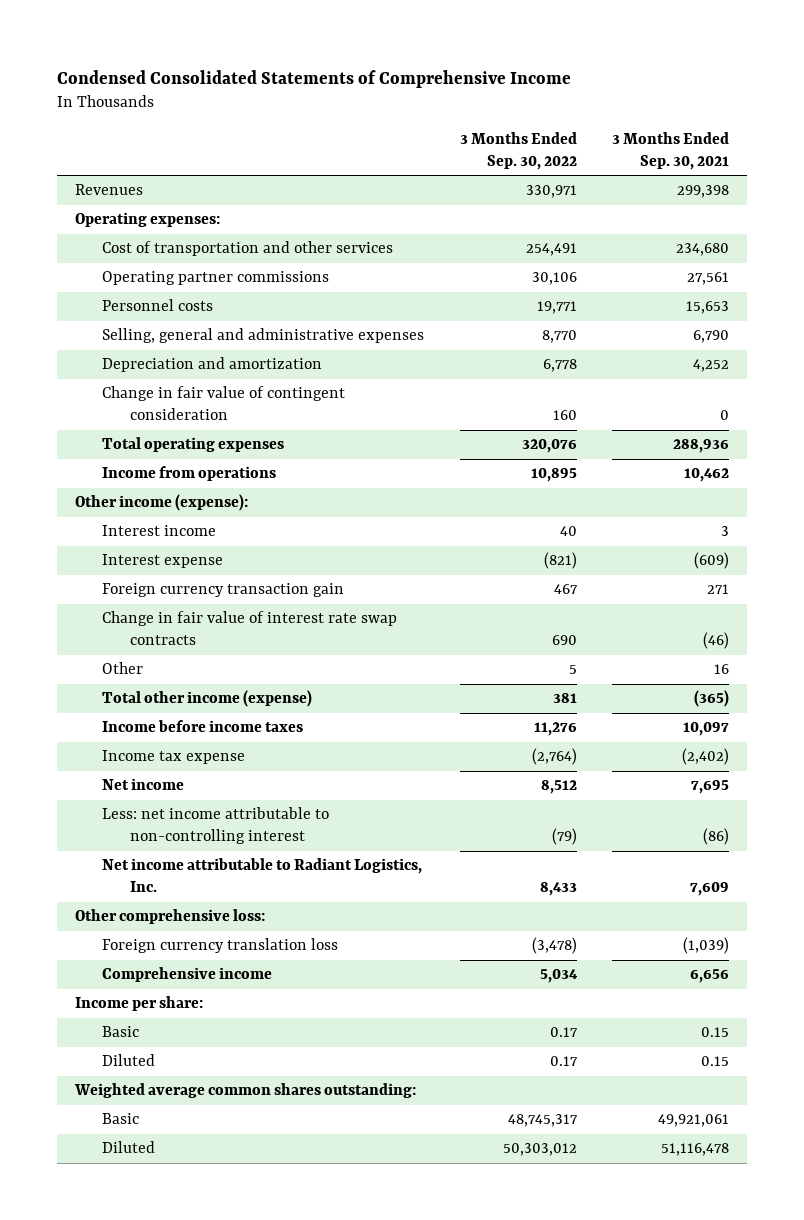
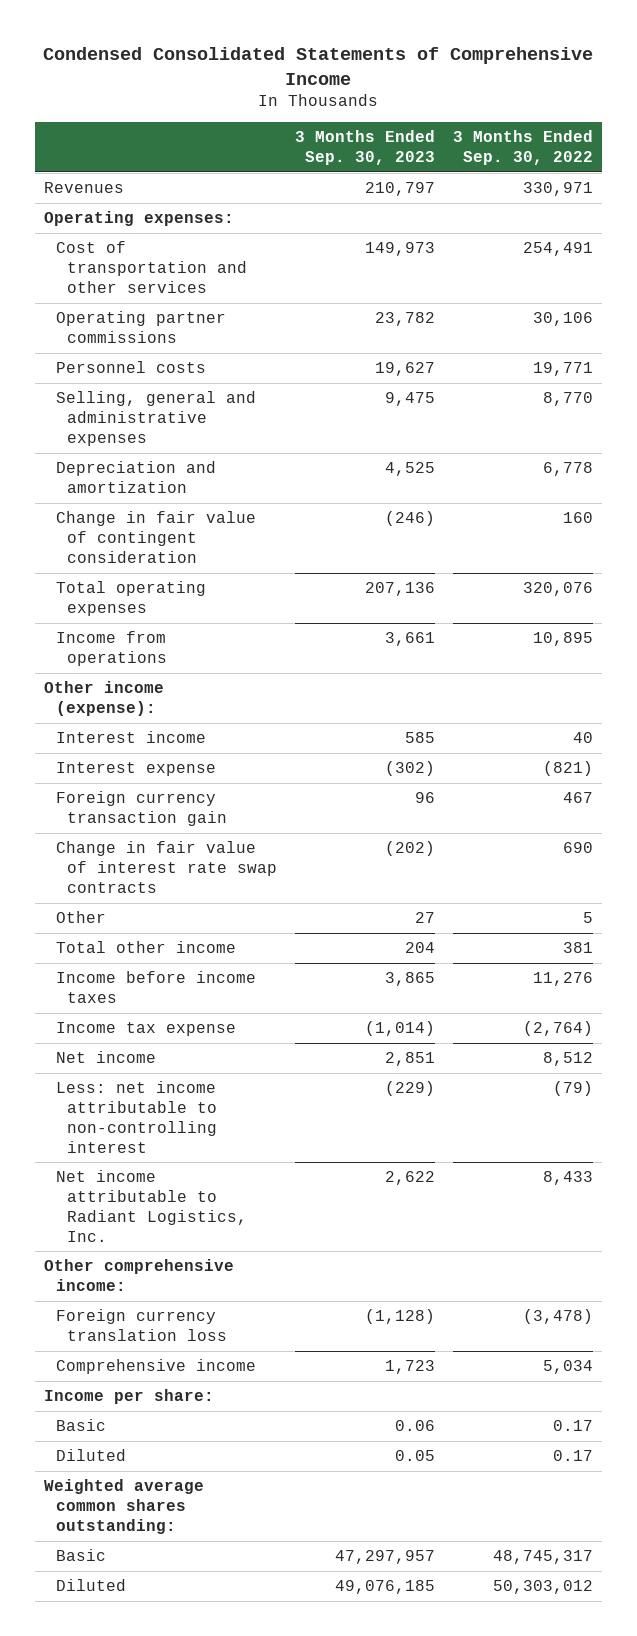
- | 3 Months Ended Sep. 30, 2022 | 3 Months Ended Sep. 30, 2021
+ | 3 Months Ended Sep. 30, 2023 | 3 Months Ended Sep. 30, 2022
- Total other income (expense) | 381 | (365)
+ Total other income | 204 | 381
- Other comprehensive loss:
+ Other comprehensive income:

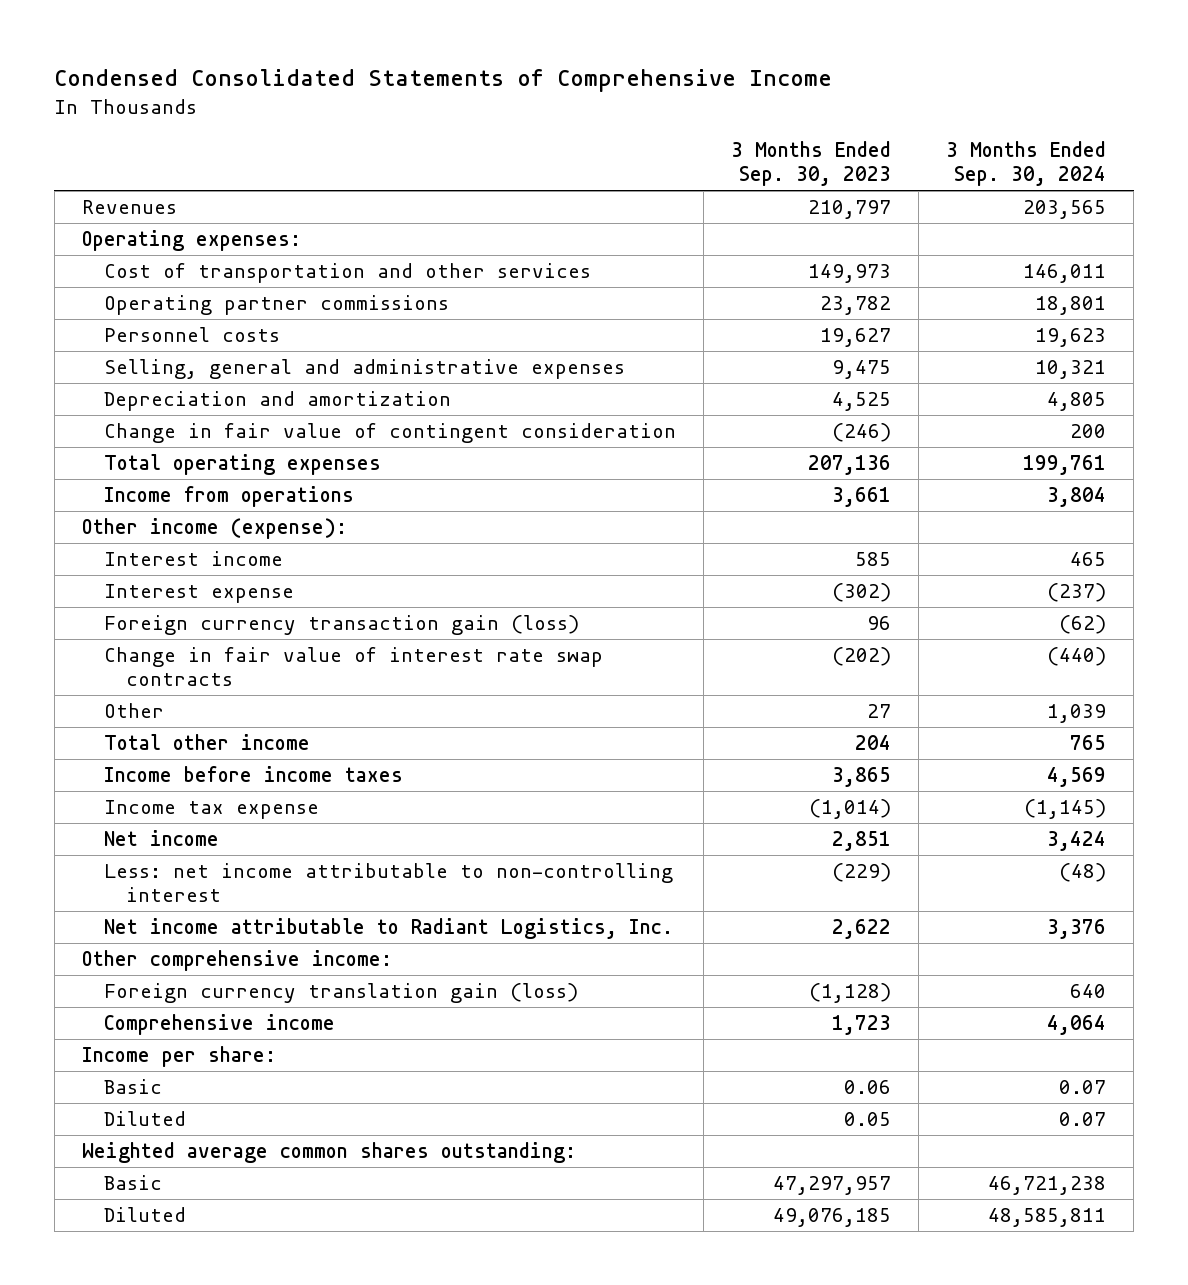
- | 3 Months Ended Sep. 30, 2023 | 3 Months Ended Sep. 30, 2022
+ | 3 Months Ended Sep. 30, 2023 | 3 Months Ended Sep. 30, 2024
- Foreign currency transaction gain | 96 | 467
+ Foreign currency transaction gain (loss) | 96 | (62)
- Foreign currency translation loss | (1,128) | (3,478)
+ Foreign currency translation gain (loss) | (1,128) | 640

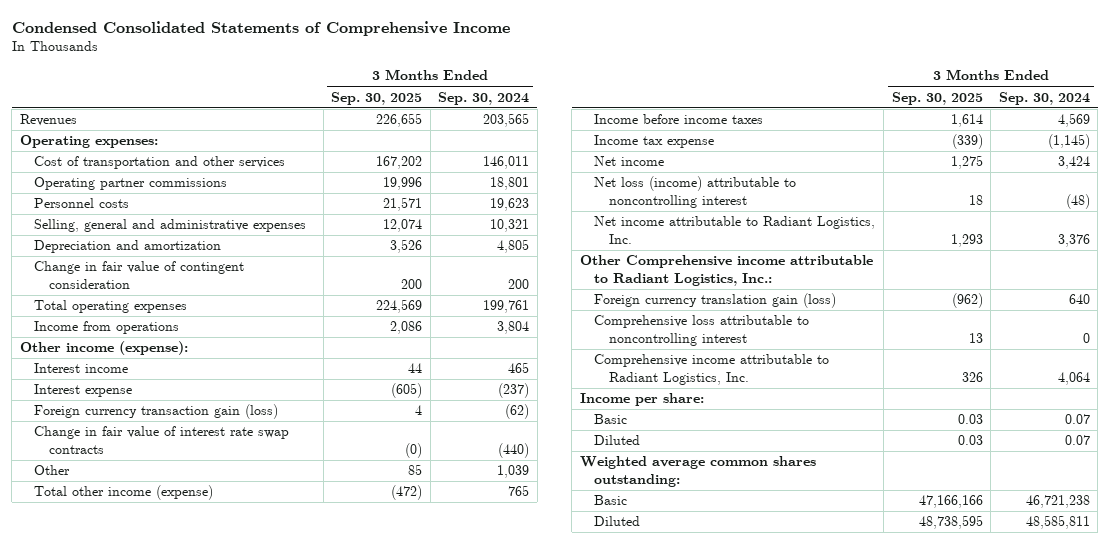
- | 3 Months Ended Sep. 30, 2023 | 3 Months Ended Sep. 30, 2024
+ | 3 Months Ended Sep. 30, 2025 | 3 Months Ended Sep. 30, 2024
- Total other income | 204 | 765
+ Total other income (expense) | (472) | 765
- Less: net income attributable to non-controlling interest | (229) | (48)
+ Net loss (income) attributable to noncontrolling interest | 18 | (48)
- Other comprehensive income:
+ Other Comprehensive income attributable to Radiant Logistics, Inc.:
- Comprehensive income | 1,723 | 4,064
+ Comprehensive loss attributable to noncontrolling interest | 13 | 0
+ Comprehensive income attributable to Radiant Logistics, Inc. | 326 | 4,064

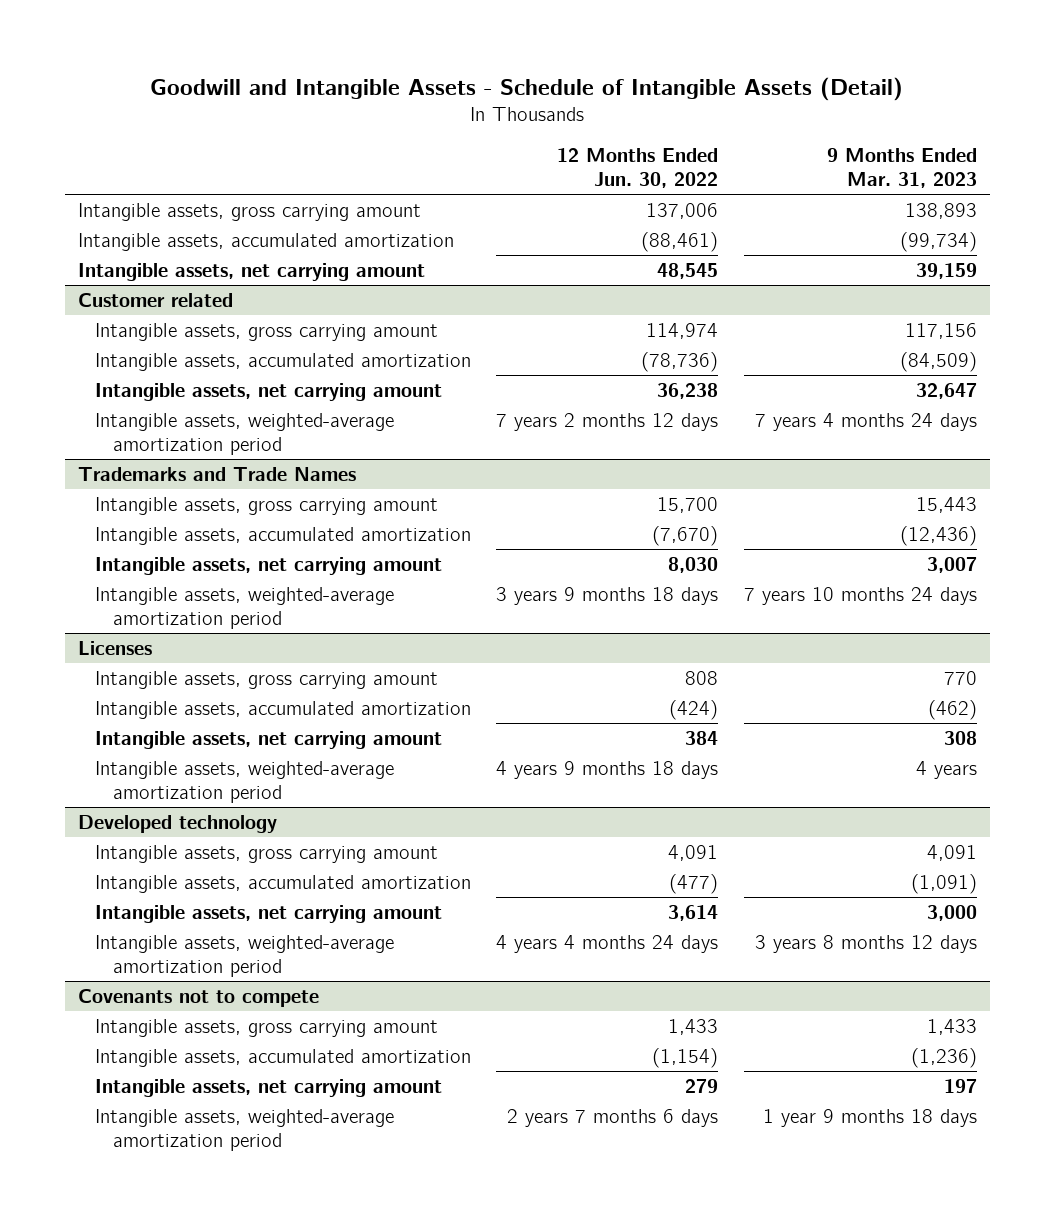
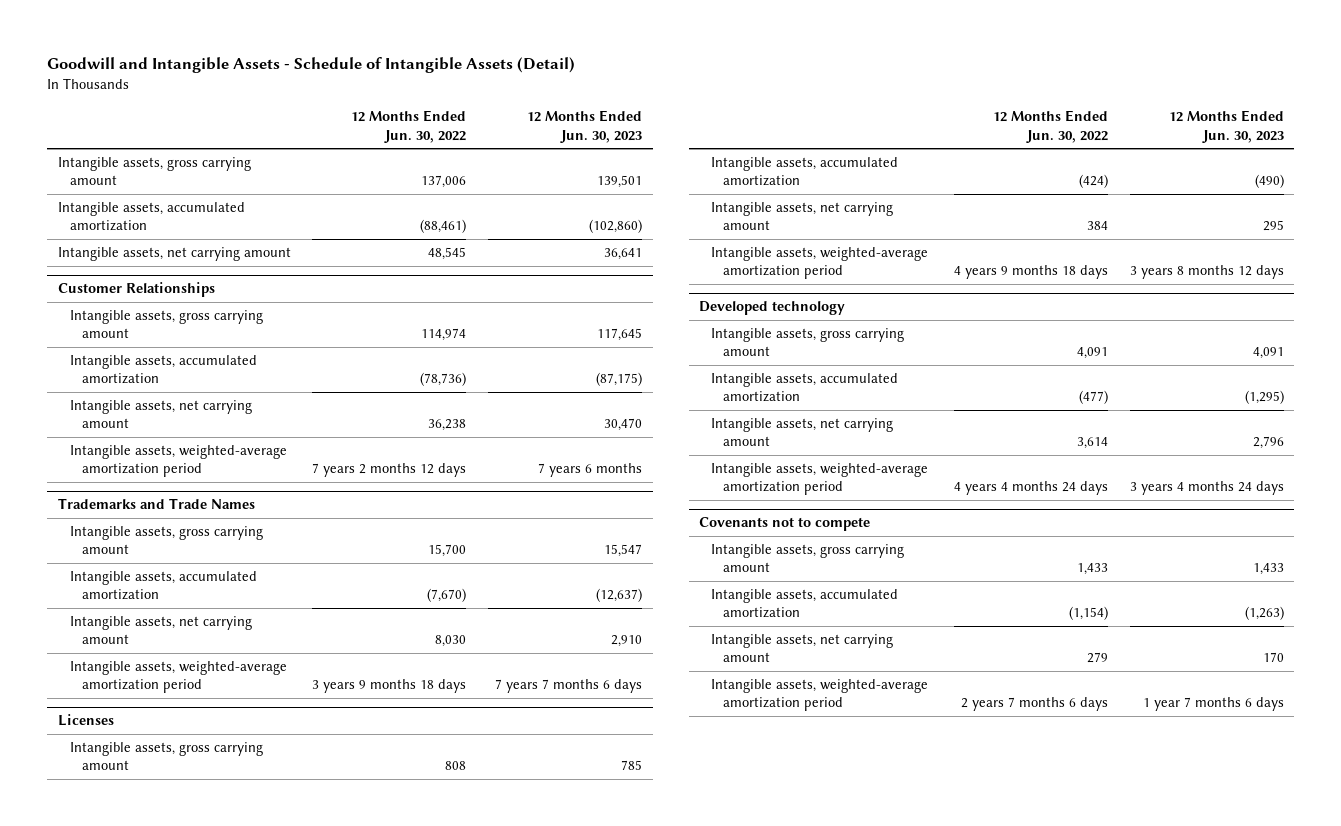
- | 12 Months Ended Jun. 30, 2022 | 9 Months Ended Mar. 31, 2023
+ | 12 Months Ended Jun. 30, 2022 | 12 Months Ended Jun. 30, 2023
- Customer related
+ Customer Relationships

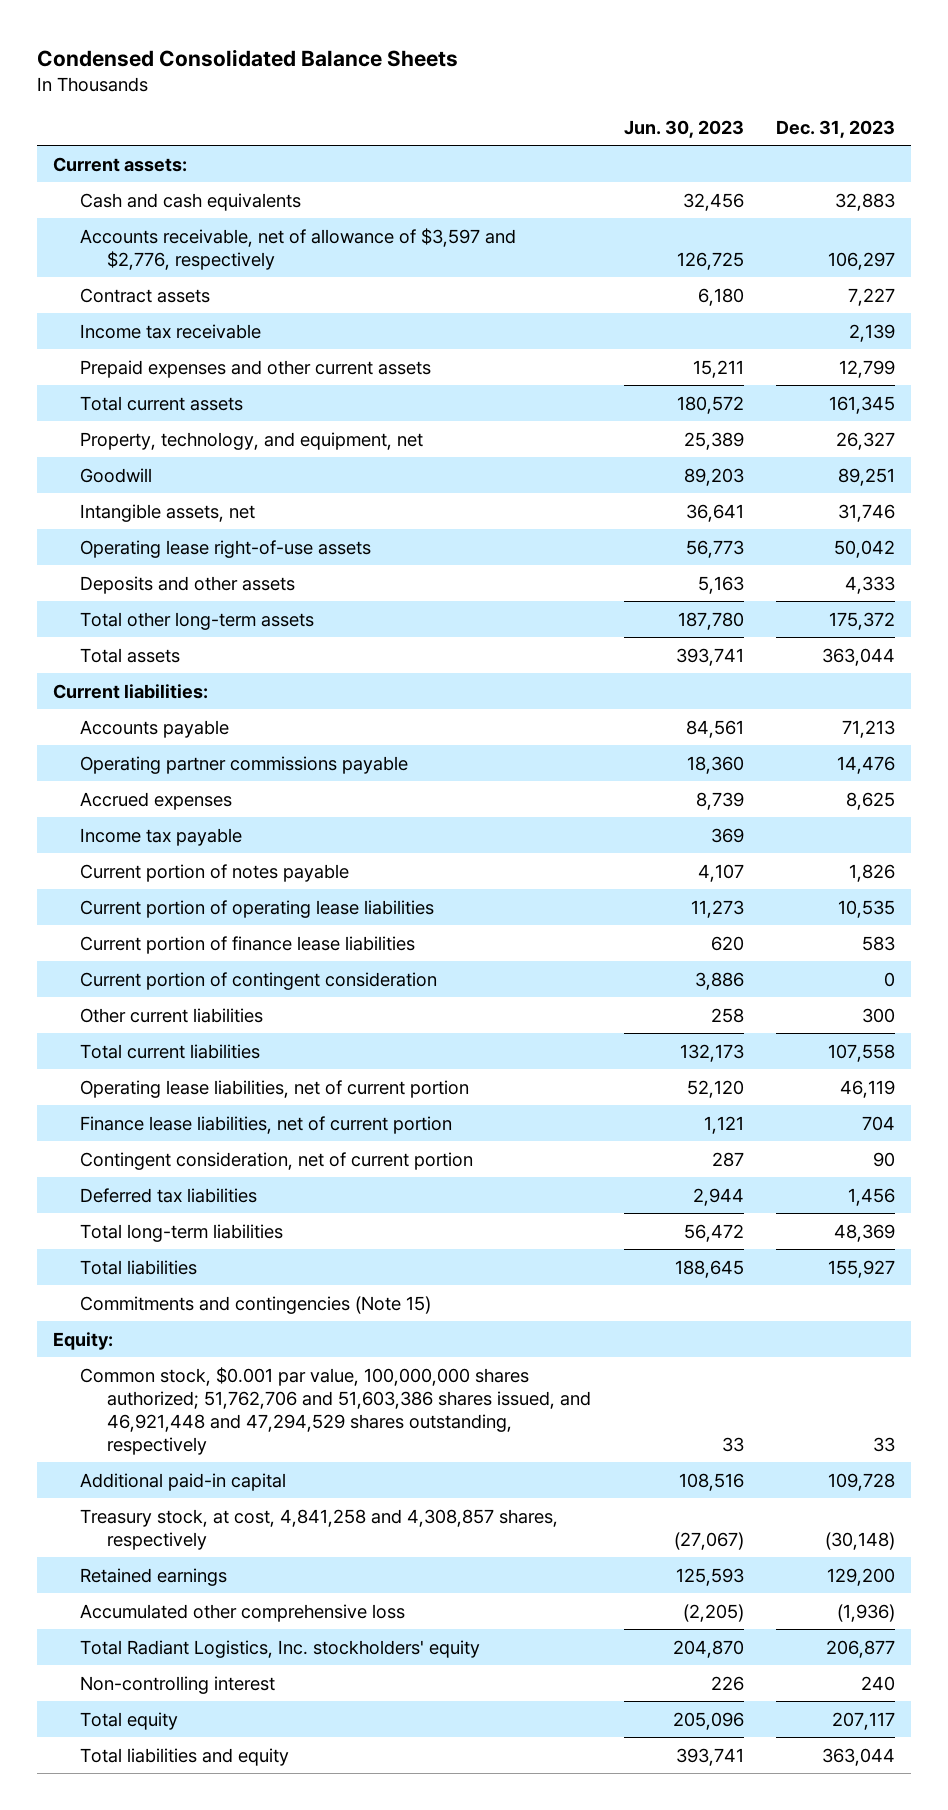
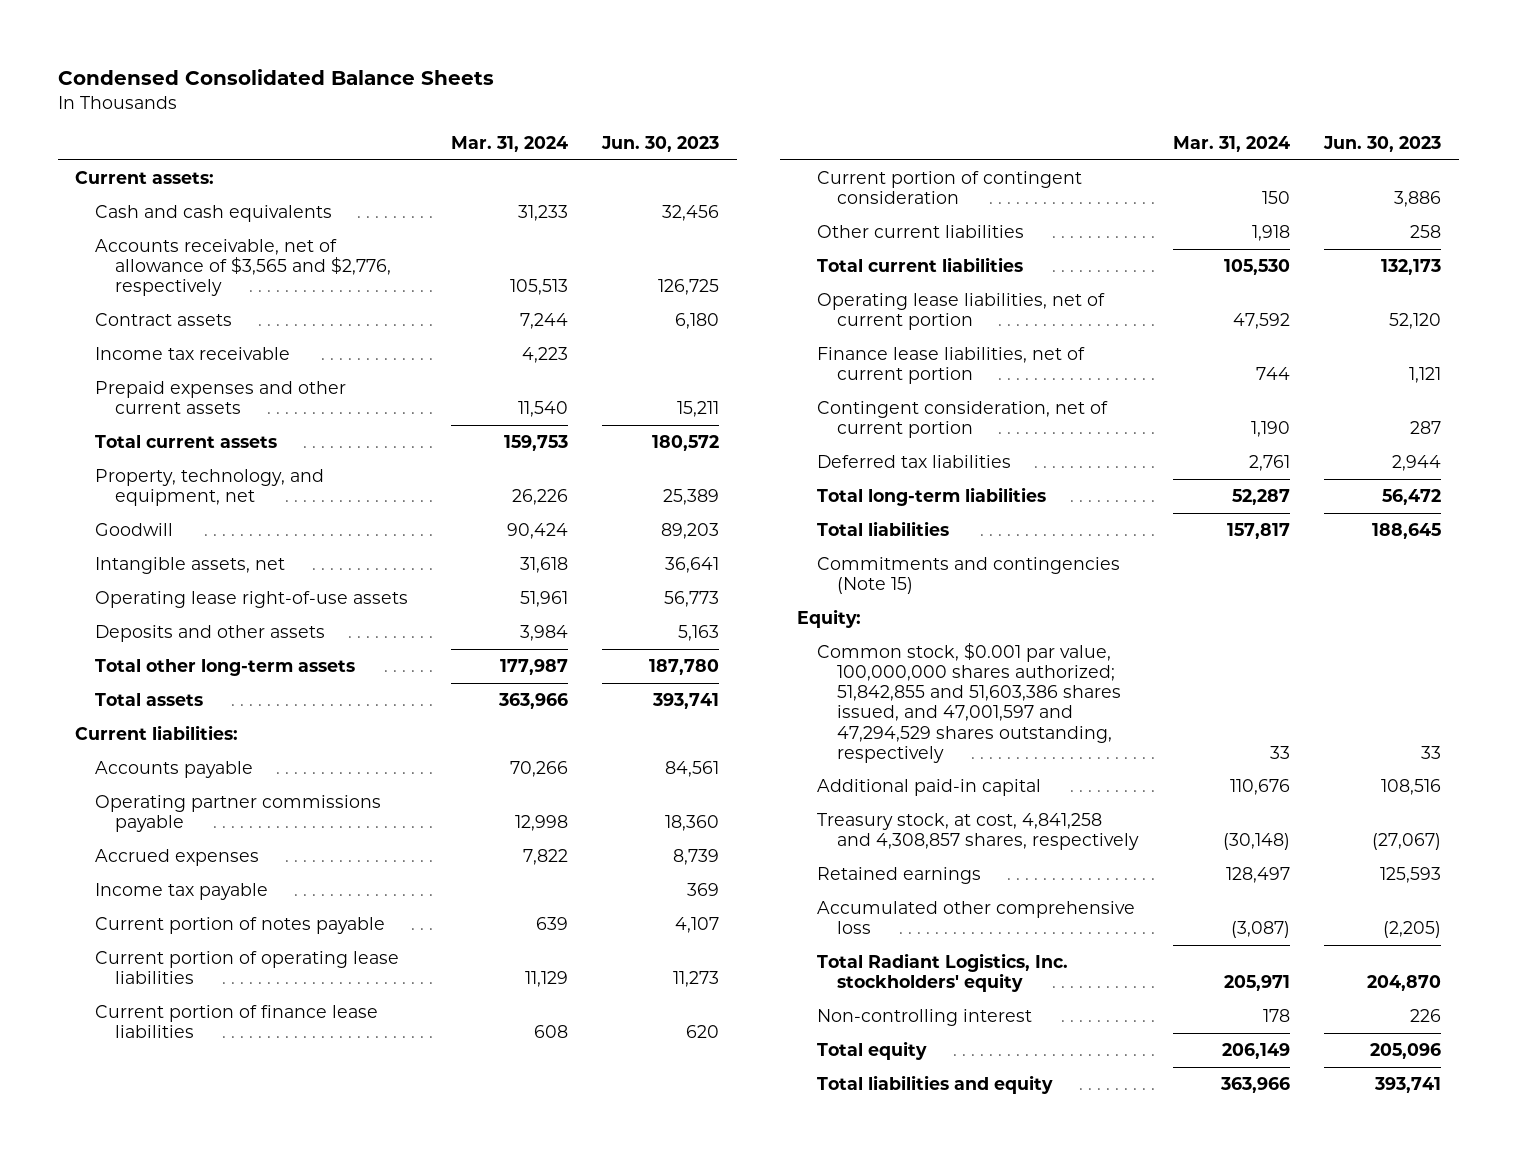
- | Jun. 30, 2023 | Dec. 31, 2023
+ | Mar. 31, 2024 | Jun. 30, 2023
- Accounts receivable, net of allowance of $3,597 and $2,776, respectively | 126,725 | 106,297
+ Accounts receivable, net of allowance of $3,565 and $2,776, respectively | 105,513 | 126,725
- Common stock, $0.001 par value, 100,000,000 shares authorized; 51,762,706 and 51,603,386 shares issued, and 46,921,448 and 47,294,529 shares outstanding, respectively | 33 | 33
+ Common stock, $0.001 par value, 100,000,000 shares authorized; 51,842,855 and 51,603,386 shares issued, and 47,001,597 and 47,294,529 shares outstanding, respectively | 33 | 33

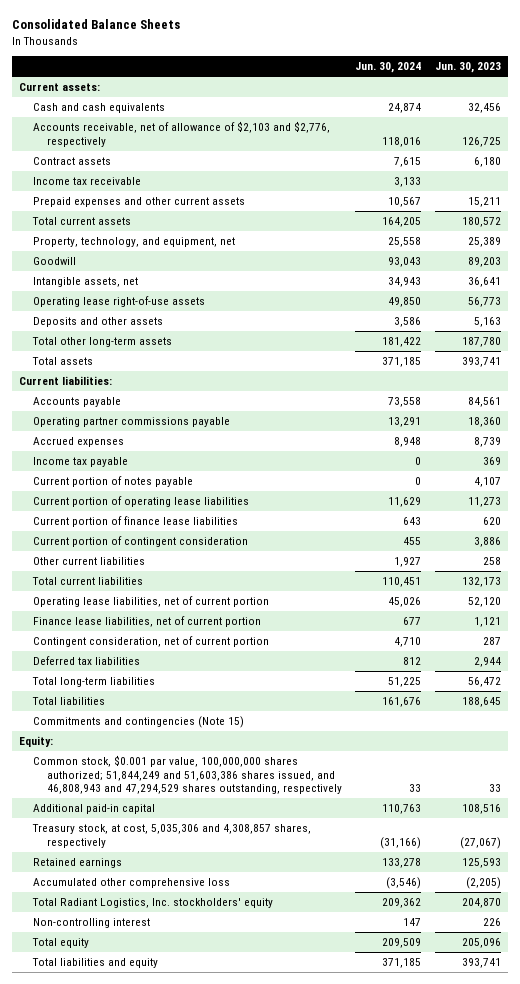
- Condensed Consolidated Balance Sheets
+ Consolidated Balance Sheets
- | Mar. 31, 2024 | Jun. 30, 2023
+ | Jun. 30, 2024 | Jun. 30, 2023
- Accounts receivable, net of allowance of $3,565 and $2,776, respectively | 105,513 | 126,725
+ Accounts receivable, net of allowance of $2,103 and $2,776, respectively | 118,016 | 126,725
- Common stock, $0.001 par value, 100,000,000 shares authorized; 51,842,855 and 51,603,386 shares issued, and 47,001,597 and 47,294,529 shares outstanding, respectively | 33 | 33
+ Common stock, $0.001 par value, 100,000,000 shares authorized; 51,844,249 and 51,603,386 shares issued, and 46,808,943 and 47,294,529 shares outstanding, respectively | 33 | 33
- Treasury stock, at cost, 4,841,258 and 4,308,857 shares, respectively | (30,148) | (27,067)
+ Treasury stock, at cost, 5,035,306 and 4,308,857 shares, respectively | (31,166) | (27,067)

